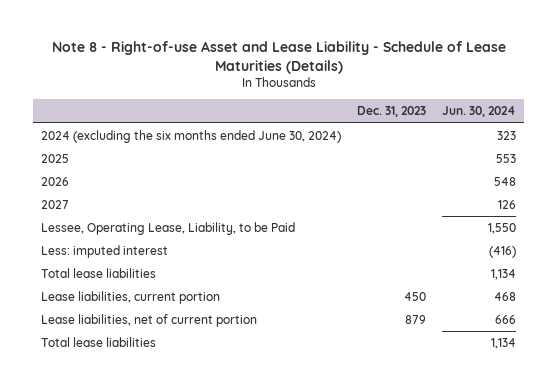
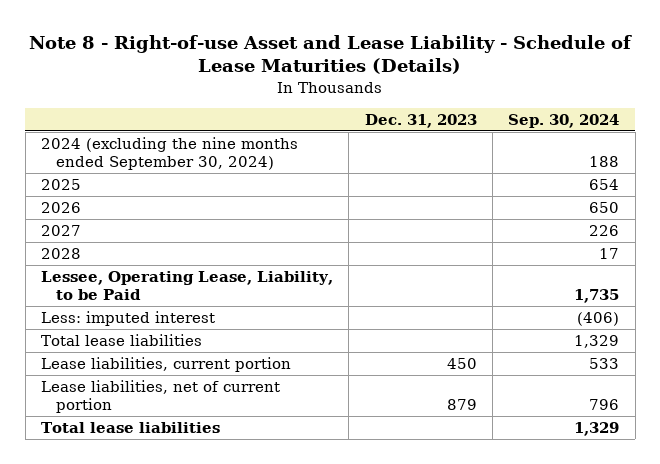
- | Dec. 31, 2023 | Jun. 30, 2024
+ | Dec. 31, 2023 | Sep. 30, 2024
- 2024 (excluding the six months ended June 30, 2024) | | 323
+ 2024 (excluding the nine months ended September 30, 2024) | | 188
+ 2028 | | 17

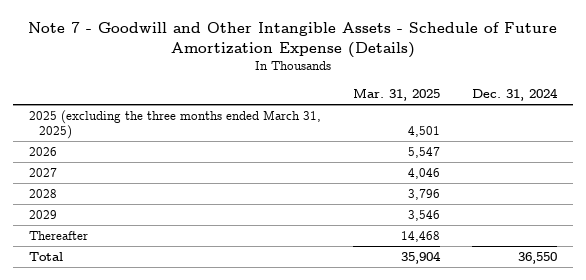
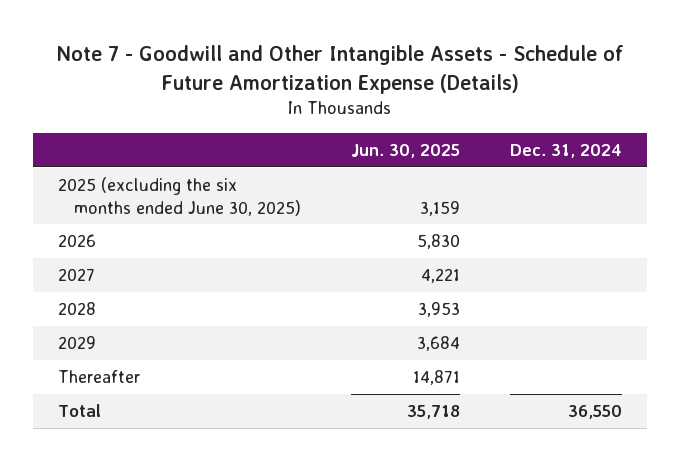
- | Mar. 31, 2025 | Dec. 31, 2024
+ | Jun. 30, 2025 | Dec. 31, 2024
- 2025 (excluding the three months ended March 31, 2025) | 4,501 |
+ 2025 (excluding the six months ended June 30, 2025) | 3,159 |

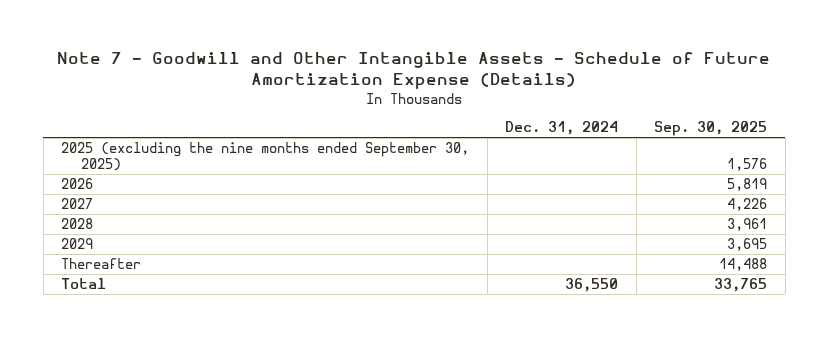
- | Jun. 30, 2025 | Dec. 31, 2024
+ | Dec. 31, 2024 | Sep. 30, 2025
- 2025 (excluding the six months ended June 30, 2025) | 3,159 |
+ 2025 (excluding the nine months ended September 30, 2025) | | 1,576

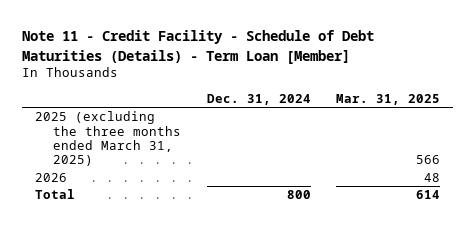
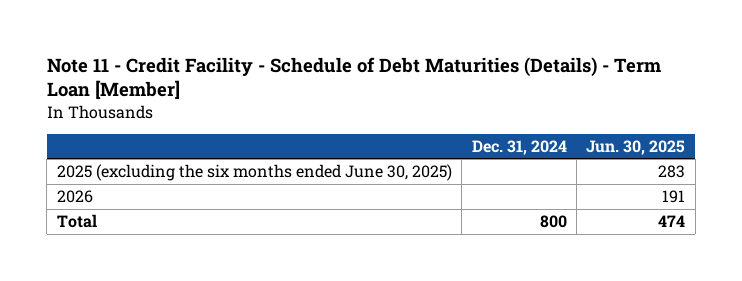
- | Dec. 31, 2024 | Mar. 31, 2025
+ | Dec. 31, 2024 | Jun. 30, 2025
- 2025 (excluding the three months ended March 31, 2025) | | 566
+ 2025 (excluding the six months ended June 30, 2025) | | 283

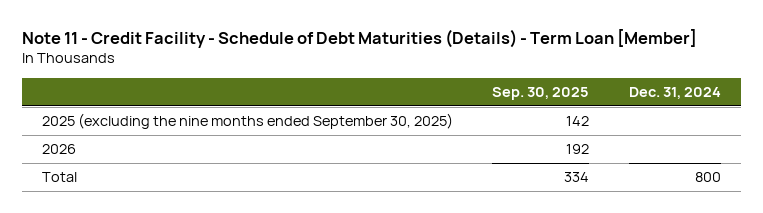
- | Dec. 31, 2024 | Jun. 30, 2025
+ | Sep. 30, 2025 | Dec. 31, 2024
- 2025 (excluding the six months ended June 30, 2025) | | 283
+ 2025 (excluding the nine months ended September 30, 2025) | 142 |

